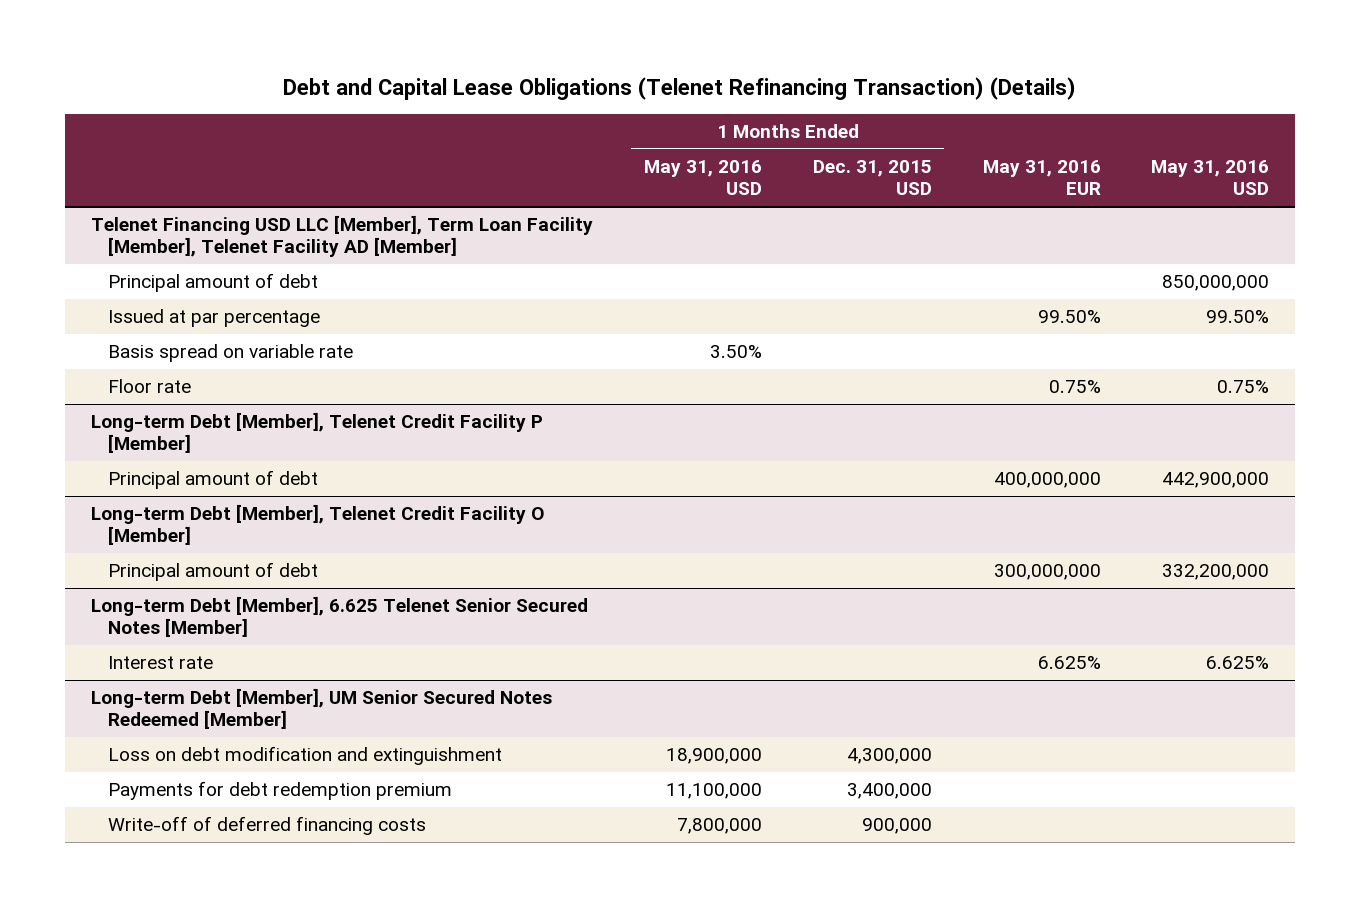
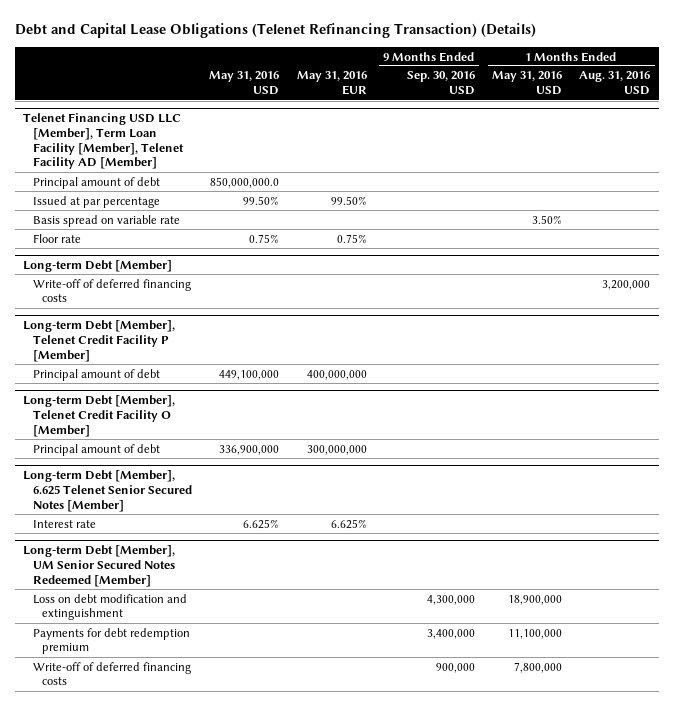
- | 1 Months Ended May 31, 2016 USD | 1 Months Ended Dec. 31, 2015 USD | May 31, 2016 EUR | May 31, 2016 USD
+ | May 31, 2016 USD | May 31, 2016 EUR | 9 Months Ended Sep. 30, 2016 USD | 1 Months Ended May 31, 2016 USD | 1 Months Ended Aug. 31, 2016 USD
@ Telenet Financing USD LLC [Member], Term Loan Facility [Member], Telenet Facility AD [Member]
- Principal amount of debt | | | | 850,000,000
+ Principal amount of debt | 850,000,000.0 | | | |
+ Long-term Debt [Member]
+ Write-off of deferred financing costs | | | | | 3,200,000
@ Long-term Debt [Member], Telenet Credit Facility P [Member]
- Principal amount of debt | | | 400,000,000 | 442,900,000
+ Principal amount of debt | 449,100,000 | 400,000,000 | | |
@ Long-term Debt [Member], Telenet Credit Facility O [Member]
- Principal amount of debt | | | 300,000,000 | 332,200,000
+ Principal amount of debt | 336,900,000 | 300,000,000 | | |

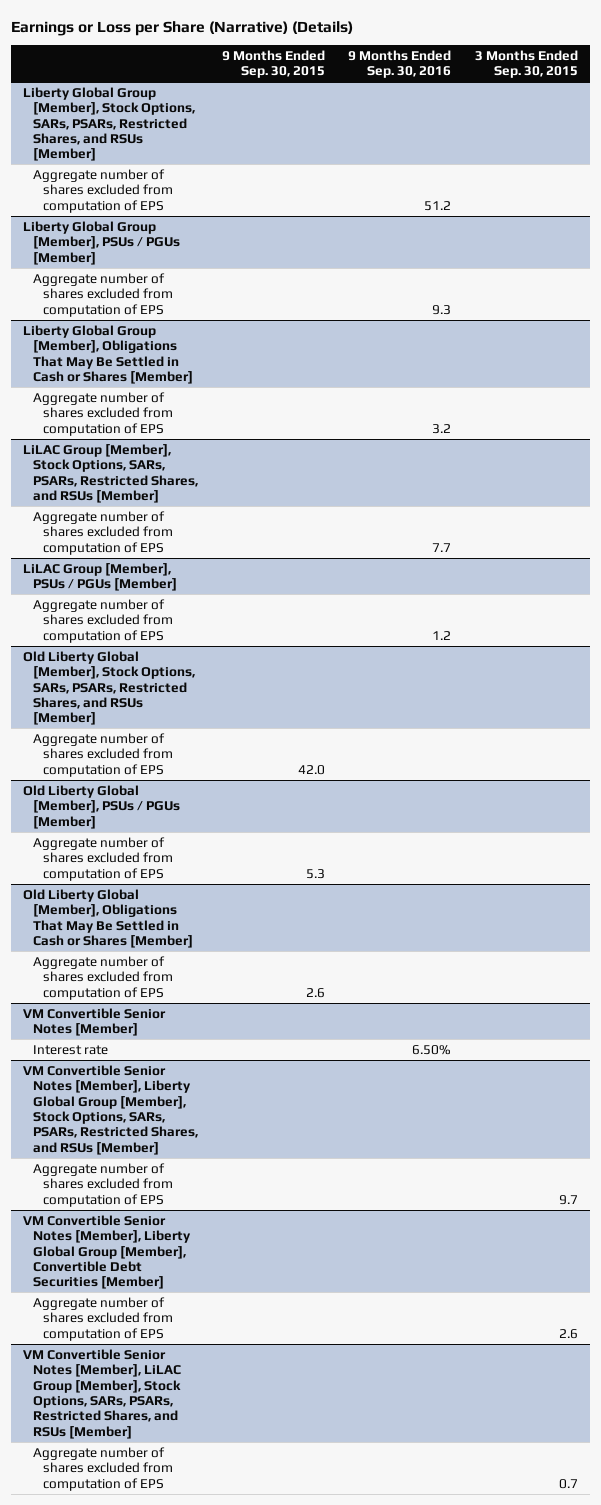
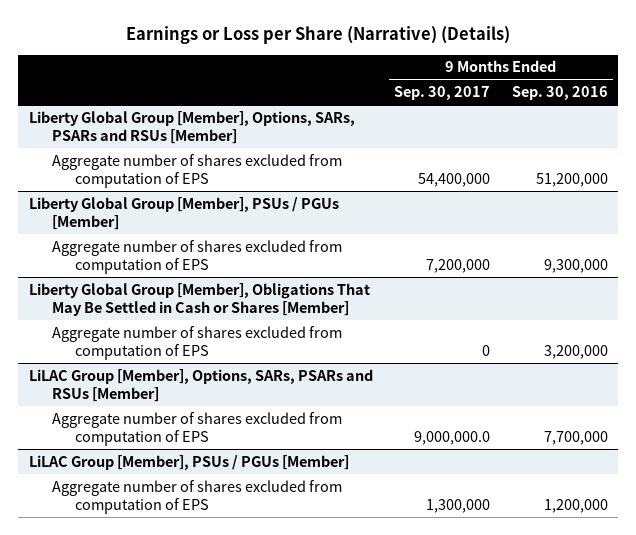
- | 9 Months Ended Sep. 30, 2015 | 9 Months Ended Sep. 30, 2016 | 3 Months Ended Sep. 30, 2015
+ | 9 Months Ended Sep. 30, 2017 | 9 Months Ended Sep. 30, 2016
- Liberty Global Group [Member], Stock Options, SARs, PSARs, Restricted Shares, and RSUs [Member]
- Aggregate number of shares excluded from computation of EPS | | 51.2 |
+ Liberty Global Group [Member], Options, SARs, PSARs and RSUs [Member]
+ Aggregate number of shares excluded from computation of EPS | 54,400,000 | 51,200,000
@ Liberty Global Group [Member], PSUs / PGUs [Member]
- Aggregate number of shares excluded from computation of EPS | | 9.3 |
+ Aggregate number of shares excluded from computation of EPS | 7,200,000 | 9,300,000
@ Liberty Global Group [Member], Obligations That May Be Settled in Cash or Shares [Member]
- Aggregate number of shares excluded from computation of EPS | | 3.2 |
- LiLAC Group [Member], Stock Options, SARs, PSARs, Restricted Shares, and RSUs [Member]
- Aggregate number of shares excluded from computation of EPS | | 7.7 |
@ Liberty Global Group [Member], Obligations That May Be Settled in Cash or Shares [Member]
+ Aggregate number of shares excluded from computation of EPS | 0 | 3,200,000
+ LiLAC Group [Member], Options, SARs, PSARs and RSUs [Member]
+ Aggregate number of shares excluded from computation of EPS | 9,000,000.0 | 7,700,000
@ LiLAC Group [Member], PSUs / PGUs [Member]
- Aggregate number of shares excluded from computation of EPS | | 1.2 |
- Old Liberty Global [Member], Stock Options, SARs, PSARs, Restricted Shares, and RSUs [Member]
- Aggregate number of shares excluded from computation of EPS | 42.0 | |
- Old Liberty Global [Member], PSUs / PGUs [Member]
- Aggregate number of shares excluded from computation of EPS | 5.3 | |
- Old Liberty Global [Member], Obligations That May Be Settled in Cash or Shares [Member]
- Aggregate number of shares excluded from computation of EPS | 2.6 | |
- VM Convertible Senior Notes [Member]
- Interest rate | | 6.50% |
- VM Convertible Senior Notes [Member], Liberty Global Group [Member], Stock Options, SARs, PSARs, Restricted Shares, and RSUs [Member]
- Aggregate number of shares excluded from computation of EPS | | | 9.7
- VM Convertible Senior Notes [Member], Liberty Global Group [Member], Convertible Debt Securities [Member]
- Aggregate number of shares excluded from computation of EPS | | | 2.6
- VM Convertible Senior Notes [Member], LiLAC Group [Member], Stock Options, SARs, PSARs, Restricted Shares, and RSUs [Member]
- Aggregate number of shares excluded from computation of EPS | | | 0.7
@ LiLAC Group [Member], PSUs / PGUs [Member]
+ Aggregate number of shares excluded from computation of EPS | 1,300,000 | 1,200,000

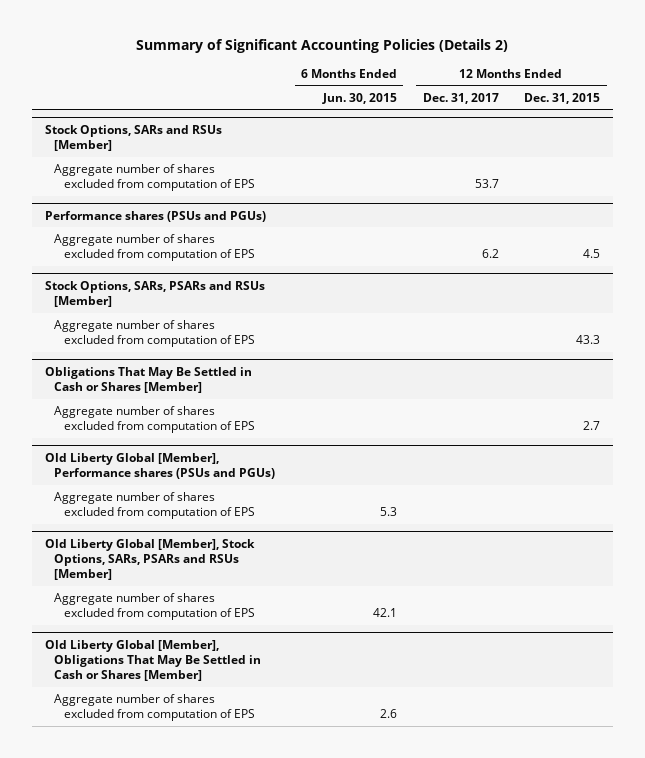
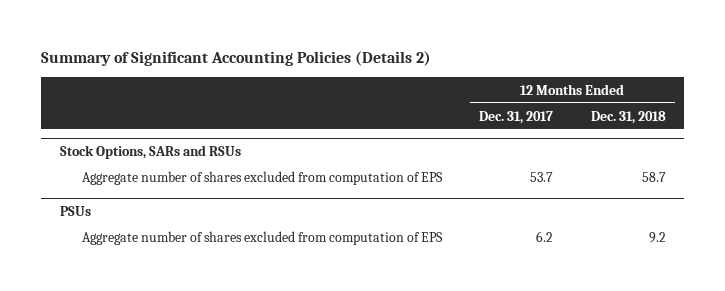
- | 6 Months Ended Jun. 30, 2015 | 12 Months Ended Dec. 31, 2017 | 12 Months Ended Dec. 31, 2015
+ | 12 Months Ended Dec. 31, 2017 | 12 Months Ended Dec. 31, 2018
- Stock Options, SARs and RSUs [Member]
+ Stock Options, SARs and RSUs
- Performance shares (PSUs and PGUs)
+ PSUs
- Stock Options, SARs, PSARs and RSUs [Member]
- Aggregate number of shares excluded from computation of EPS | | | 43.3
- Obligations That May Be Settled in Cash or Shares [Member]
- Aggregate number of shares excluded from computation of EPS | | | 2.7
- Old Liberty Global [Member], Performance shares (PSUs and PGUs)
- Aggregate number of shares excluded from computation of EPS | 5.3 | |
- Old Liberty Global [Member], Stock Options, SARs, PSARs and RSUs [Member]
- Aggregate number of shares excluded from computation of EPS | 42.1 | |
- Old Liberty Global [Member], Obligations That May Be Settled in Cash or Shares [Member]
- Aggregate number of shares excluded from computation of EPS | 2.6 | |

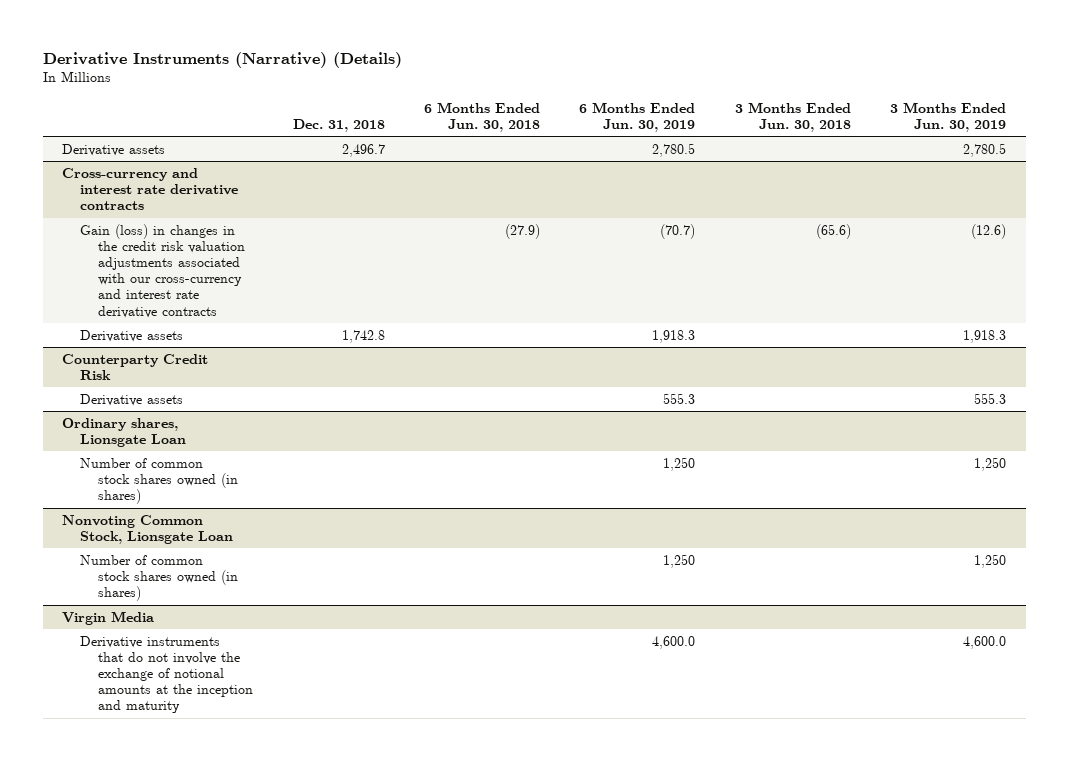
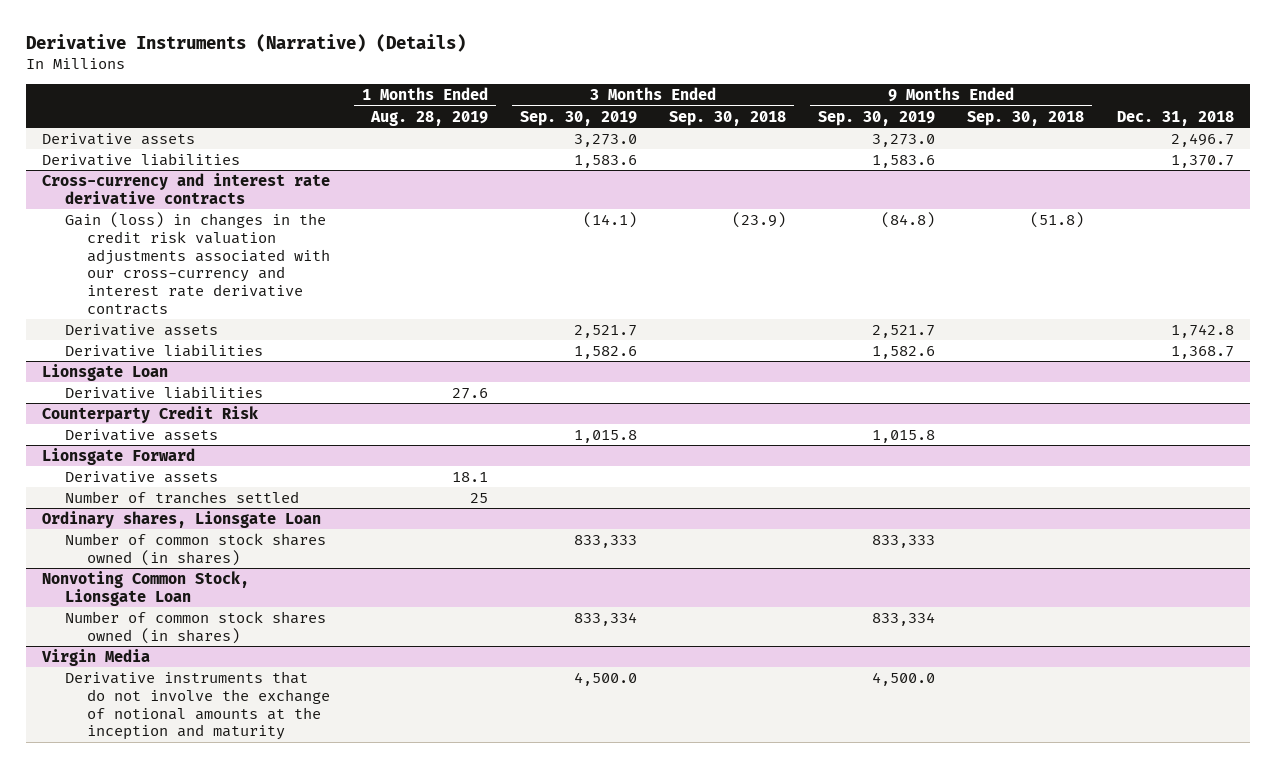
- | Dec. 31, 2018 | 6 Months Ended Jun. 30, 2018 | 6 Months Ended Jun. 30, 2019 | 3 Months Ended Jun. 30, 2018 | 3 Months Ended Jun. 30, 2019
+ | 1 Months Ended Aug. 28, 2019 | 3 Months Ended Sep. 30, 2019 | 3 Months Ended Sep. 30, 2018 | 9 Months Ended Sep. 30, 2019 | 9 Months Ended Sep. 30, 2018 | Dec. 31, 2018
+ Derivative liabilities | | 1,583.6 | | 1,583.6 | | 1,370.7
@ Cross-currency and interest rate derivative contracts
+ Derivative liabilities | | 1,582.6 | | 1,582.6 | | 1,368.7
+ Lionsgate Loan
+ Derivative liabilities | 27.6 | | | | |
+ Lionsgate Forward
+ Derivative assets | 18.1 | | | | |
+ Number of tranches settled | 25 | | | | |

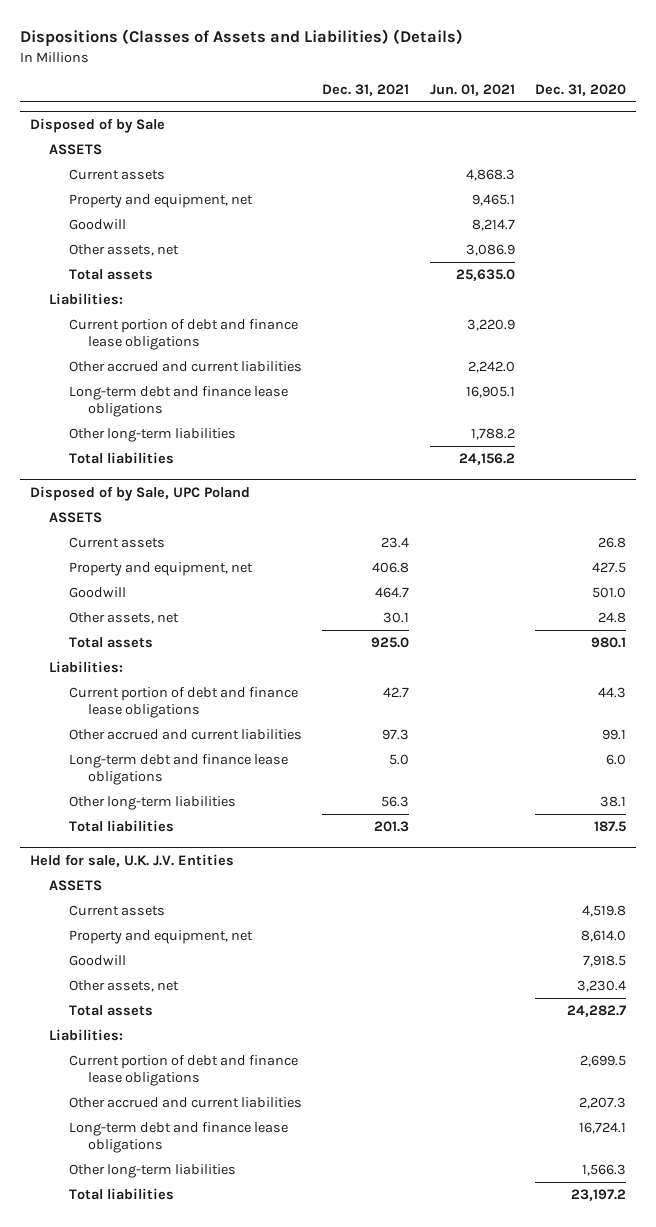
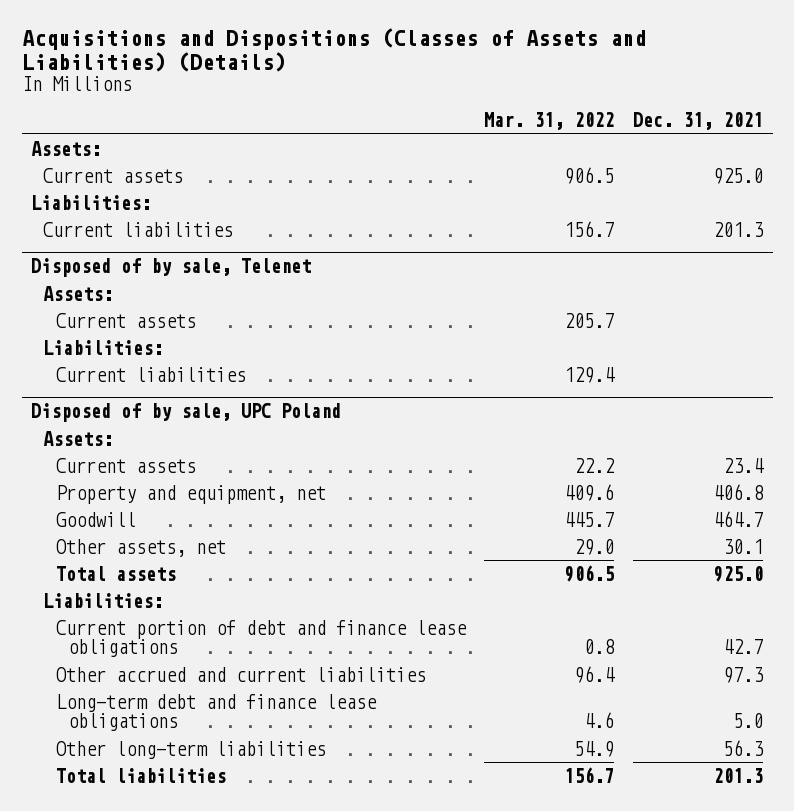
- Dispositions (Classes of Assets and Liabilities) (Details)
+ Acquisitions and Dispositions (Classes of Assets and Liabilities) (Details)
- | Dec. 31, 2021 | Jun. 01, 2021 | Dec. 31, 2020
+ | Mar. 31, 2022 | Dec. 31, 2021
- Disposed of by Sale
- ASSETS
+ Assets:
+ Current assets | 906.5 | 925.0
+ Liabilities:
+ Current liabilities | 156.7 | 201.3
+ Disposed of by sale, Telenet
+ Assets:
- Property and equipment, net | | 9,465.1 |
- Goodwill | | 8,214.7 |
- Other assets, net | | 3,086.9 |
- Total assets | | 25,635.0 |
- Current portion of debt and finance lease obligations | | 3,220.9 |
- Other accrued and current liabilities | | 2,242.0 |
- Long-term debt and finance lease obligations | | 16,905.1 |
- Other long-term liabilities | | 1,788.2 |
- Total liabilities | | 24,156.2 |
- Disposed of by Sale, UPC Poland
- ASSETS
+ Current liabilities | 129.4 |
+ Disposed of by sale, UPC Poland
+ Assets:
- Held for sale, U.K. J.V. Entities
- ASSETS
- Current assets | | | 4,519.8
- Property and equipment, net | | | 8,614.0
- Goodwill | | | 7,918.5
- Other assets, net | | | 3,230.4
- Total assets | | | 24,282.7
- Liabilities:
- Current portion of debt and finance lease obligations | | | 2,699.5
- Other accrued and current liabilities | | | 2,207.3
- Long-term debt and finance lease obligations | | | 16,724.1
- Other long-term liabilities | | | 1,566.3
- Total liabilities | | | 23,197.2

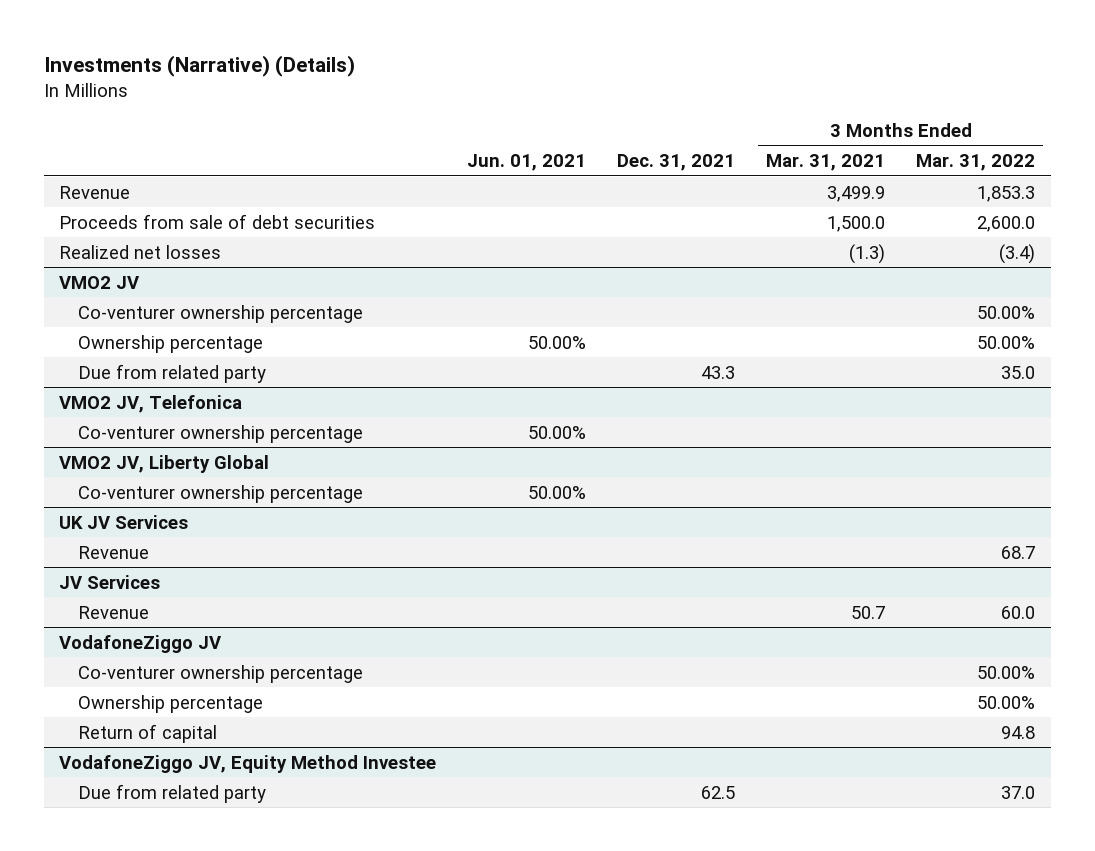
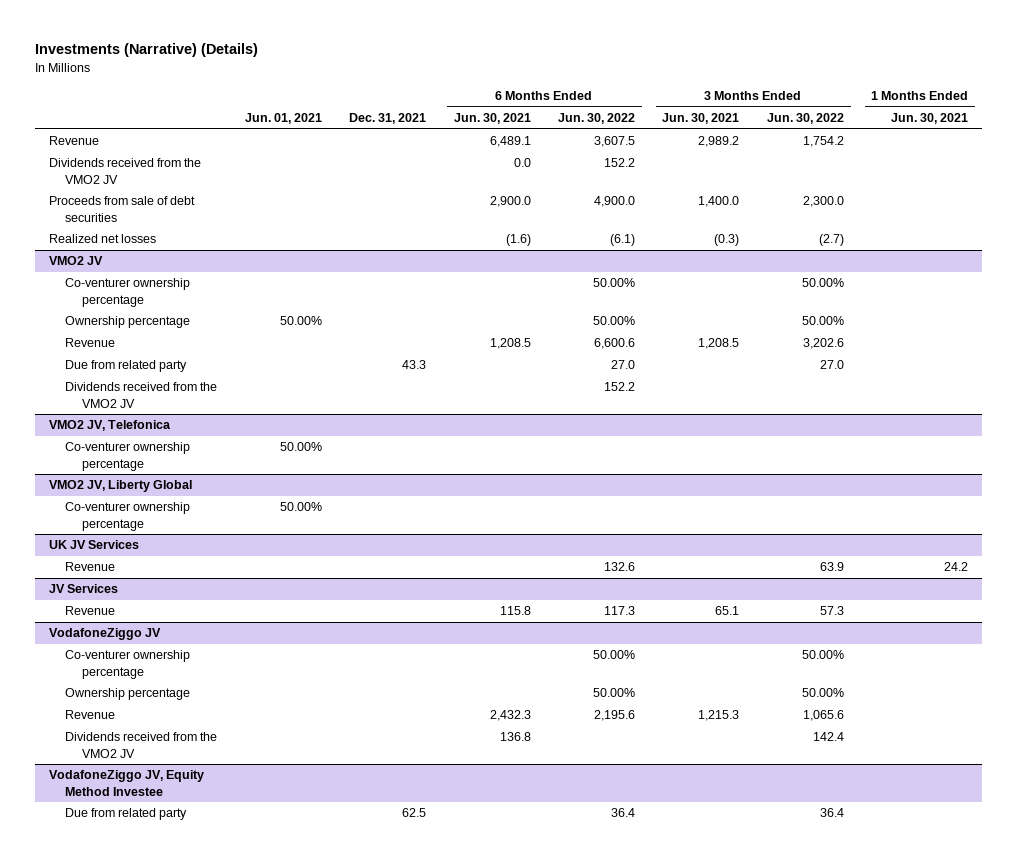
- | Jun. 01, 2021 | Dec. 31, 2021 | 3 Months Ended Mar. 31, 2021 | 3 Months Ended Mar. 31, 2022
+ | Jun. 01, 2021 | Dec. 31, 2021 | 6 Months Ended Jun. 30, 2021 | 6 Months Ended Jun. 30, 2022 | 3 Months Ended Jun. 30, 2021 | 3 Months Ended Jun. 30, 2022 | 1 Months Ended Jun. 30, 2021
+ Dividends received from the VMO2 JV | | | 0.0 | 152.2 | | |
@ VMO2 JV
+ Revenue | | | 1,208.5 | 6,600.6 | 1,208.5 | 3,202.6 |
+ Dividends received from the VMO2 JV | | | | 152.2 | | |
@ VodafoneZiggo JV
- Return of capital | | | | 94.8
+ Revenue | | | 2,432.3 | 2,195.6 | 1,215.3 | 1,065.6 |
+ Dividends received from the VMO2 JV | | | 136.8 | | | 142.4 |

